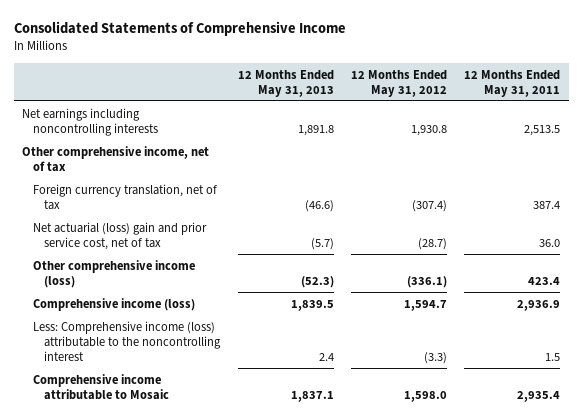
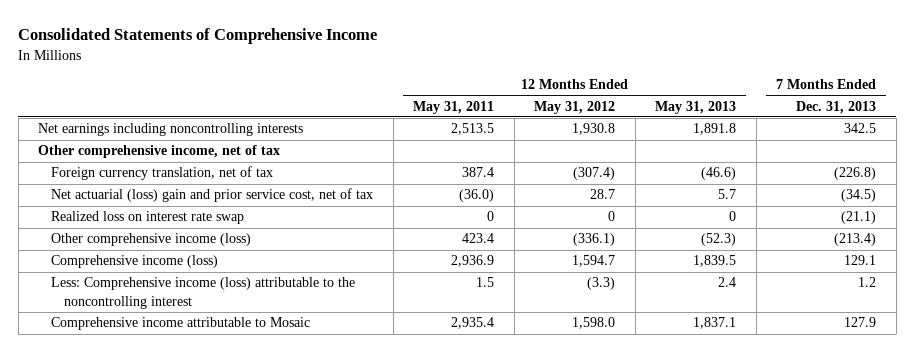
- | 12 Months Ended May 31, 2013 | 12 Months Ended May 31, 2012 | 12 Months Ended May 31, 2011
+ | 12 Months Ended May 31, 2011 | 12 Months Ended May 31, 2012 | 12 Months Ended May 31, 2013 | 7 Months Ended Dec. 31, 2013
- Net actuarial (loss) gain and prior service cost, net of tax | (5.7) | (28.7) | 36.0
+ Net actuarial (loss) gain and prior service cost, net of tax | (36.0) | 28.7 | 5.7 | (34.5)
+ Realized loss on interest rate swap | 0 | 0 | 0 | (21.1)

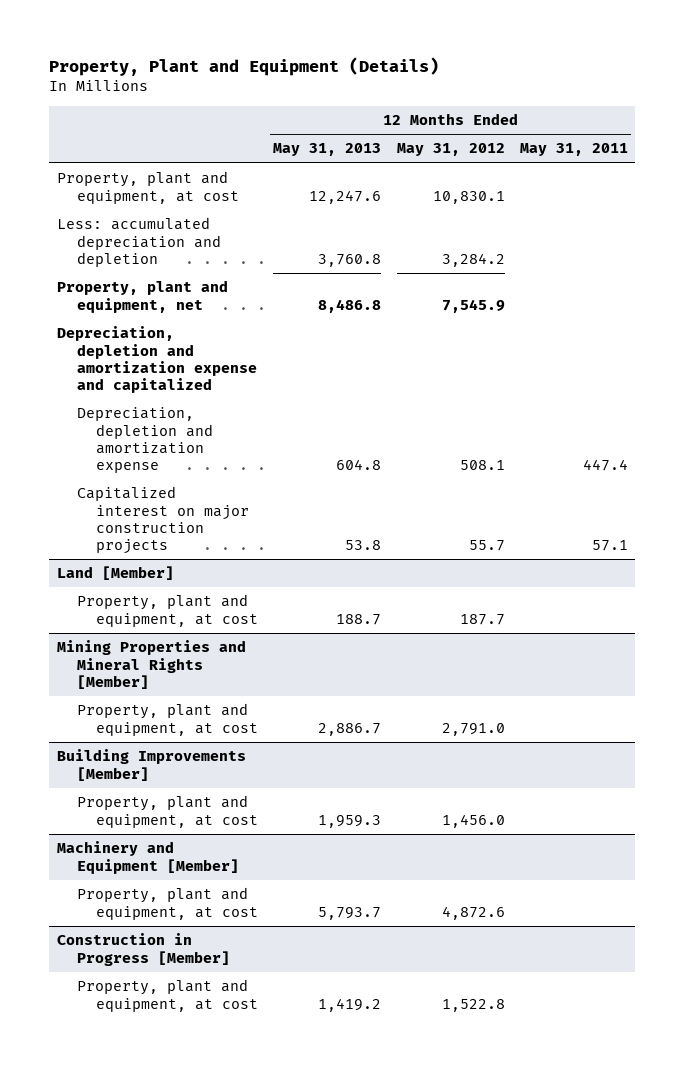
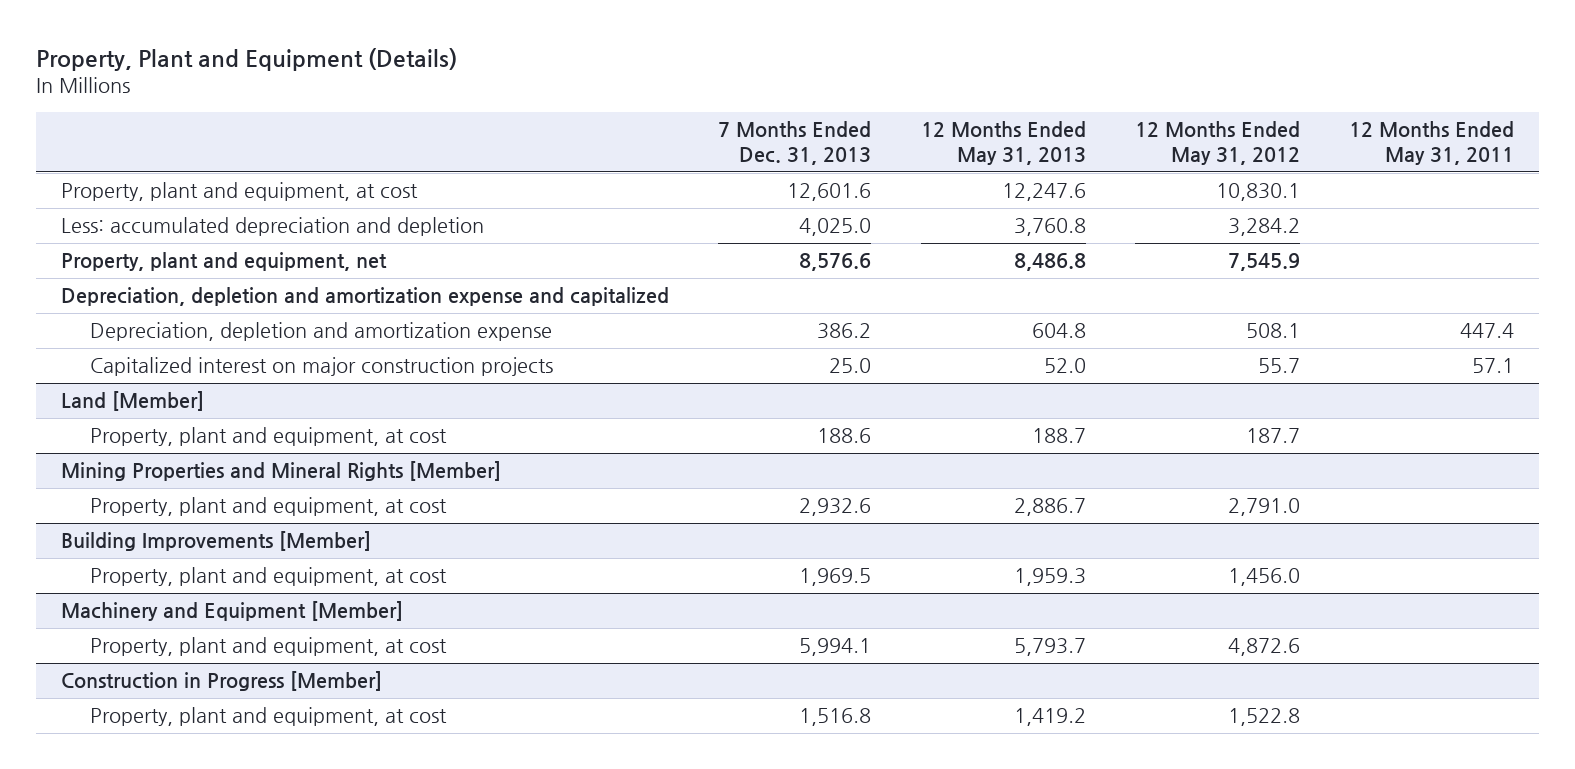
- | 12 Months Ended May 31, 2013 | 12 Months Ended May 31, 2012 | 12 Months Ended May 31, 2011
+ | 7 Months Ended Dec. 31, 2013 | 12 Months Ended May 31, 2013 | 12 Months Ended May 31, 2012 | 12 Months Ended May 31, 2011
- Capitalized interest on major construction projects | 53.8 | 55.7 | 57.1
+ Capitalized interest on major construction projects | 25.0 | 52.0 | 55.7 | 57.1

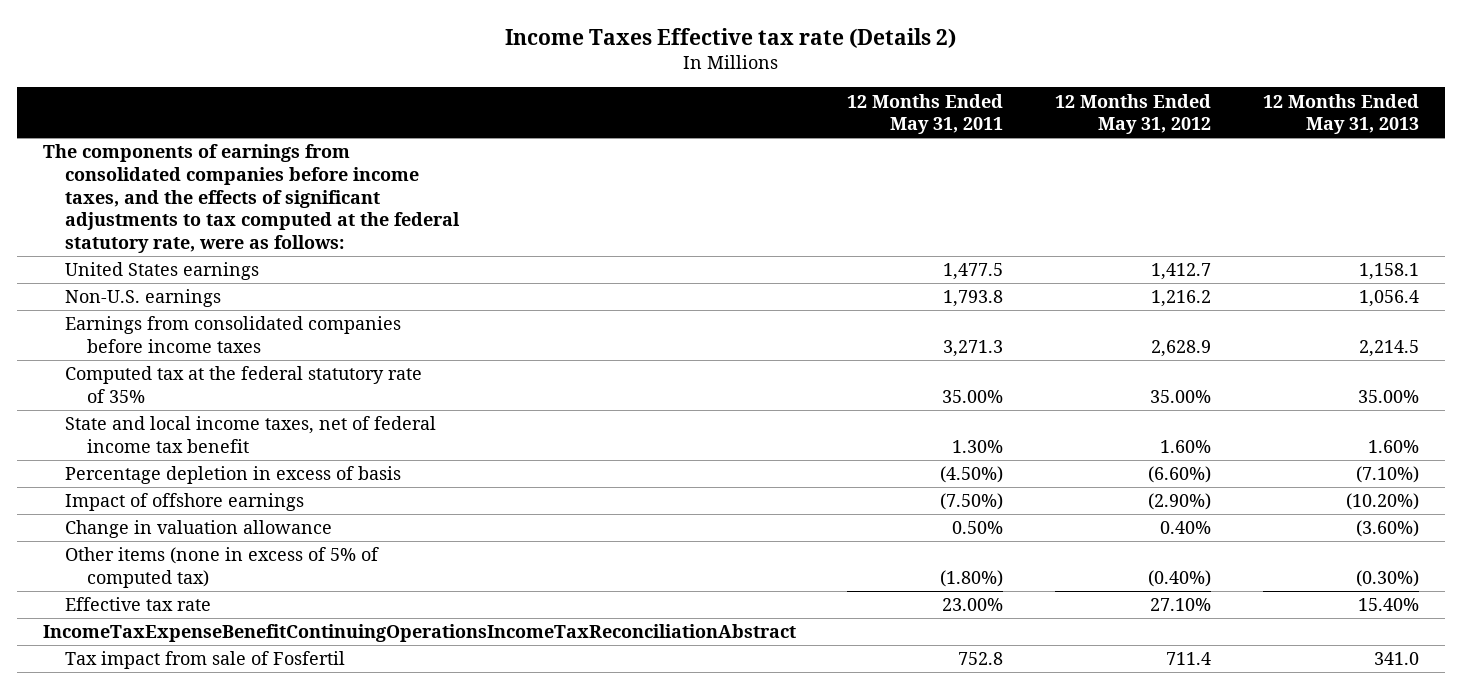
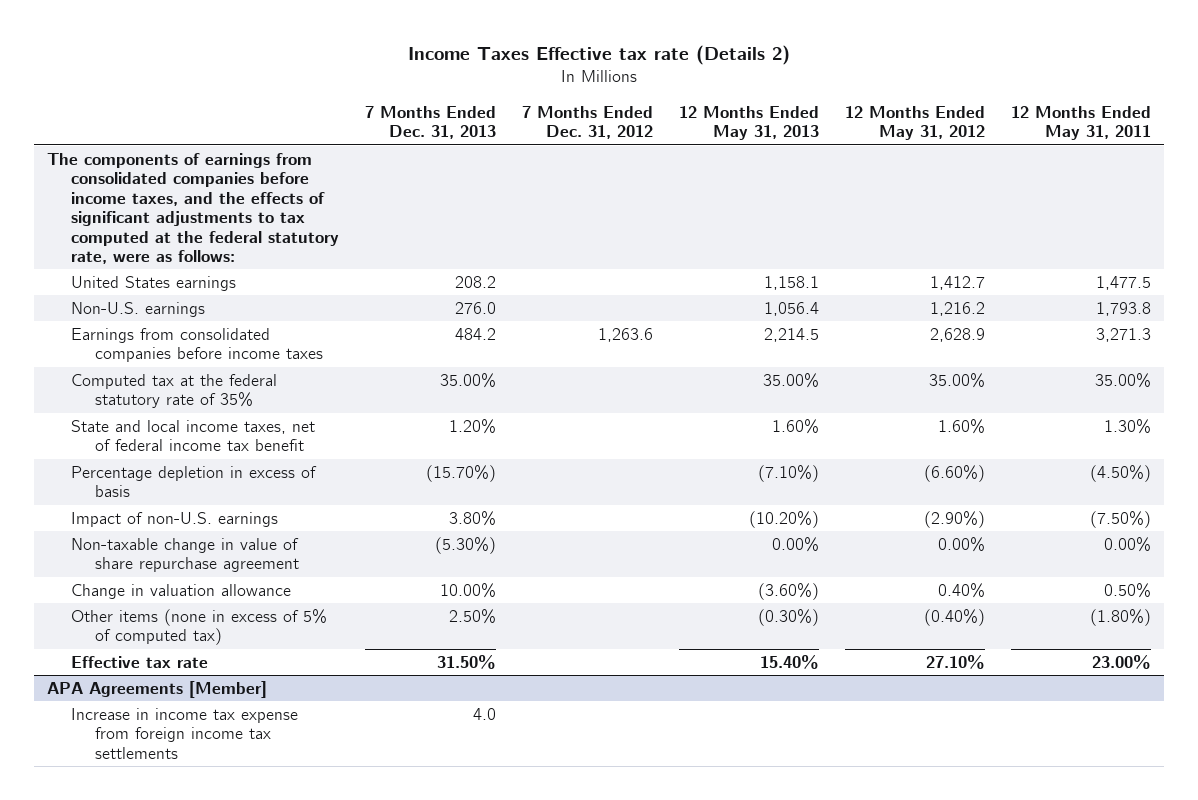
- | 12 Months Ended May 31, 2011 | 12 Months Ended May 31, 2012 | 12 Months Ended May 31, 2013
+ | 7 Months Ended Dec. 31, 2013 | 7 Months Ended Dec. 31, 2012 | 12 Months Ended May 31, 2013 | 12 Months Ended May 31, 2012 | 12 Months Ended May 31, 2011
- Impact of offshore earnings | (7.50%) | (2.90%) | (10.20%)
+ Impact of non-U.S. earnings | 3.80% | | (10.20%) | (2.90%) | (7.50%)
+ Non-taxable change in value of share repurchase agreement | (5.30%) | | 0.00% | 0.00% | 0.00%
- IncomeTaxExpenseBenefitContinuingOperationsIncomeTaxReconciliationAbstract
- Tax impact from sale of Fosfertil | 752.8 | 711.4 | 341.0
+ APA Agreements [Member]
+ Increase in income tax expense from foreign income tax settlements | 4.0 | | | |

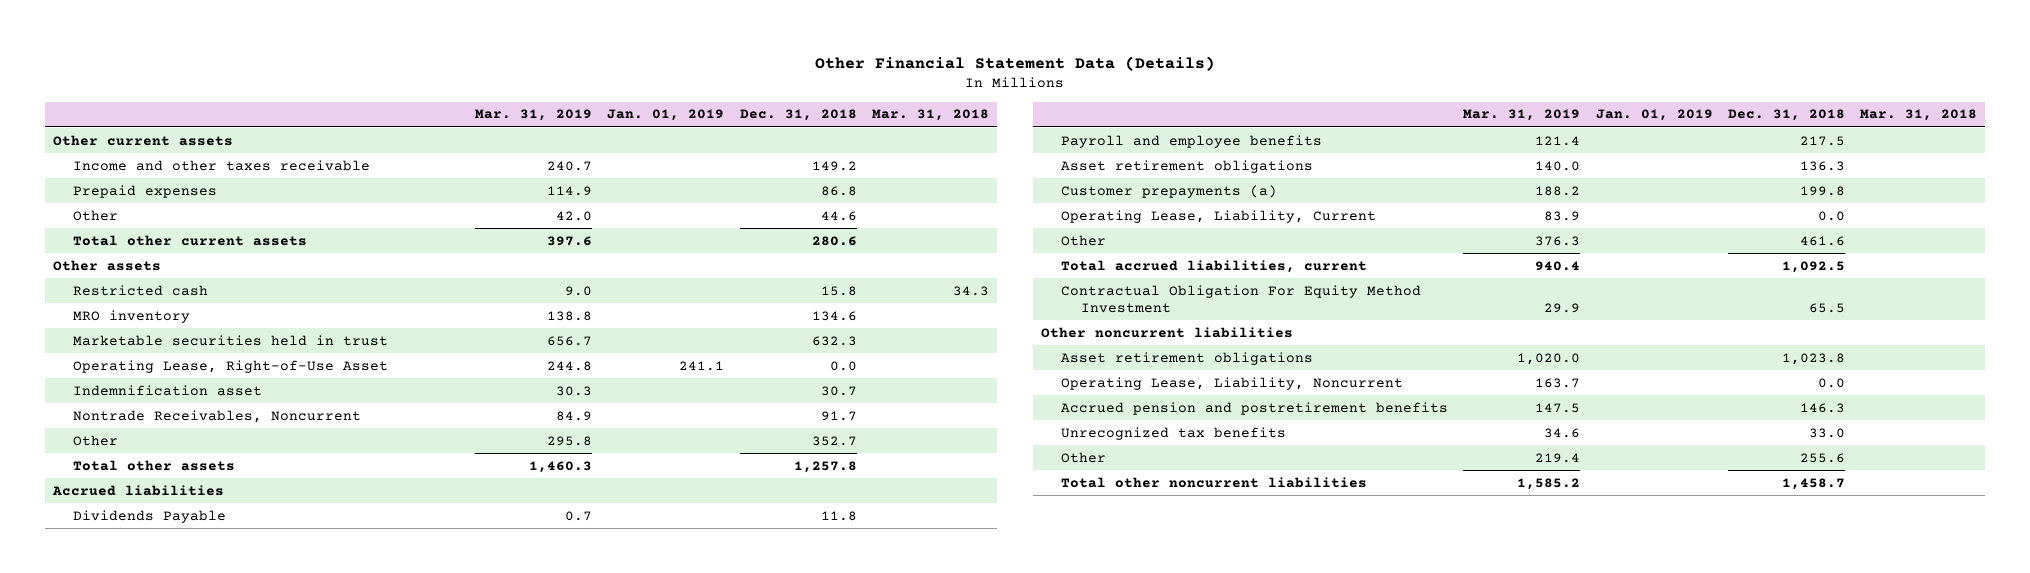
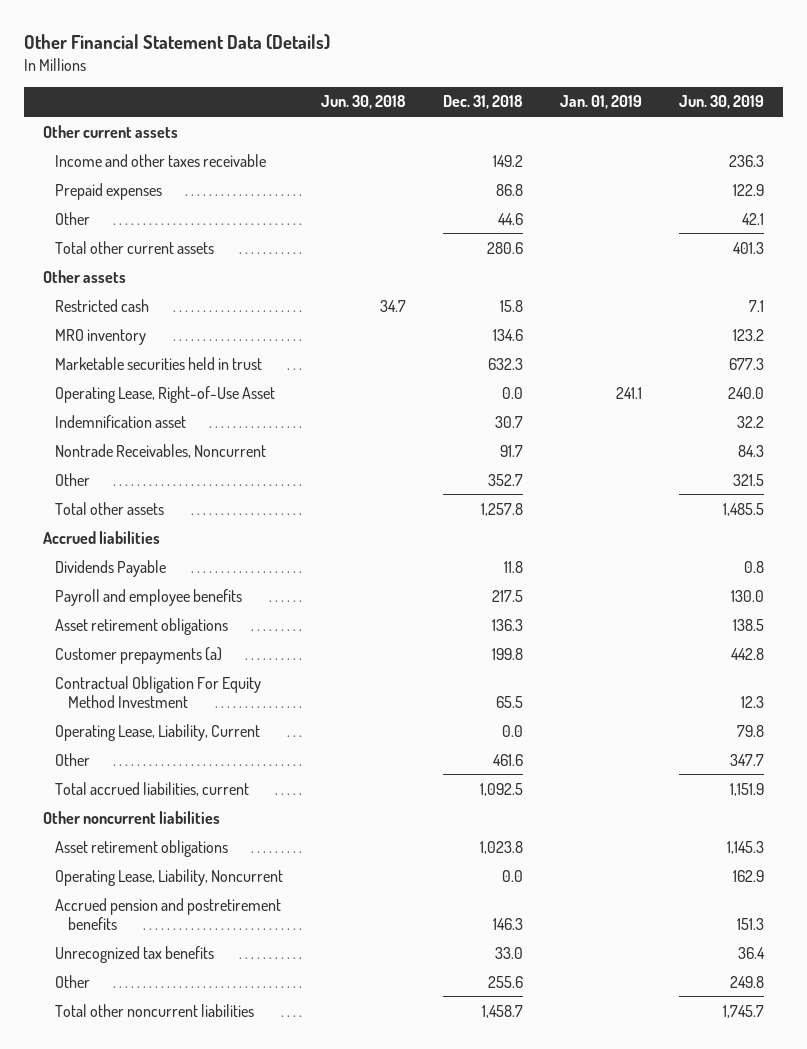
- | Mar. 31, 2019 | Jan. 01, 2019 | Dec. 31, 2018 | Mar. 31, 2018
+ | Jun. 30, 2018 | Dec. 31, 2018 | Jan. 01, 2019 | Jun. 30, 2019
moved up: Contractual Obligation For Equity Method Investment | | 65.5 | | 12.3

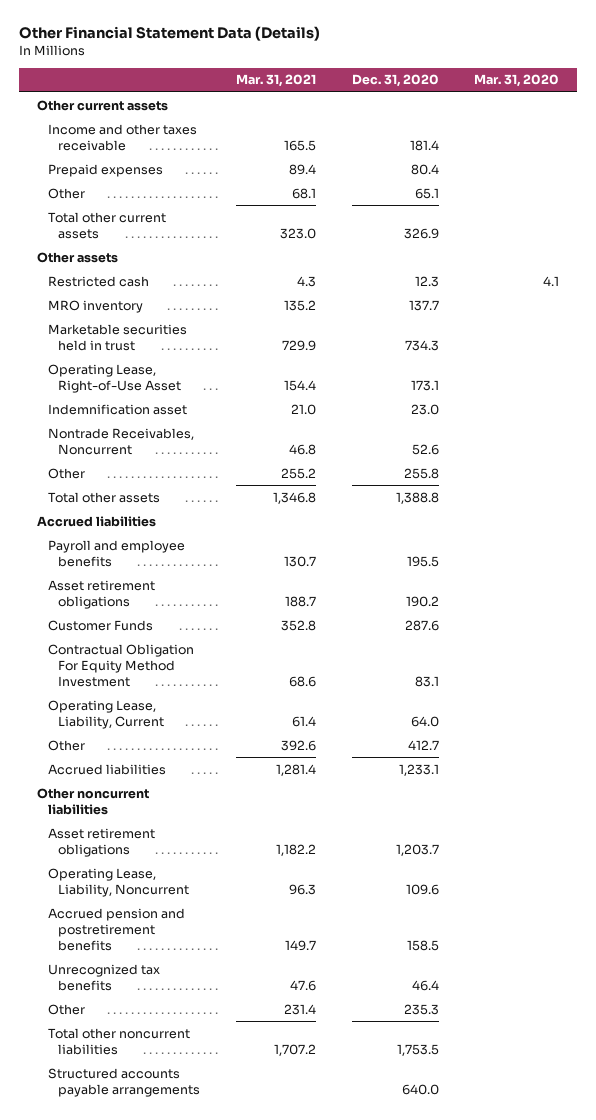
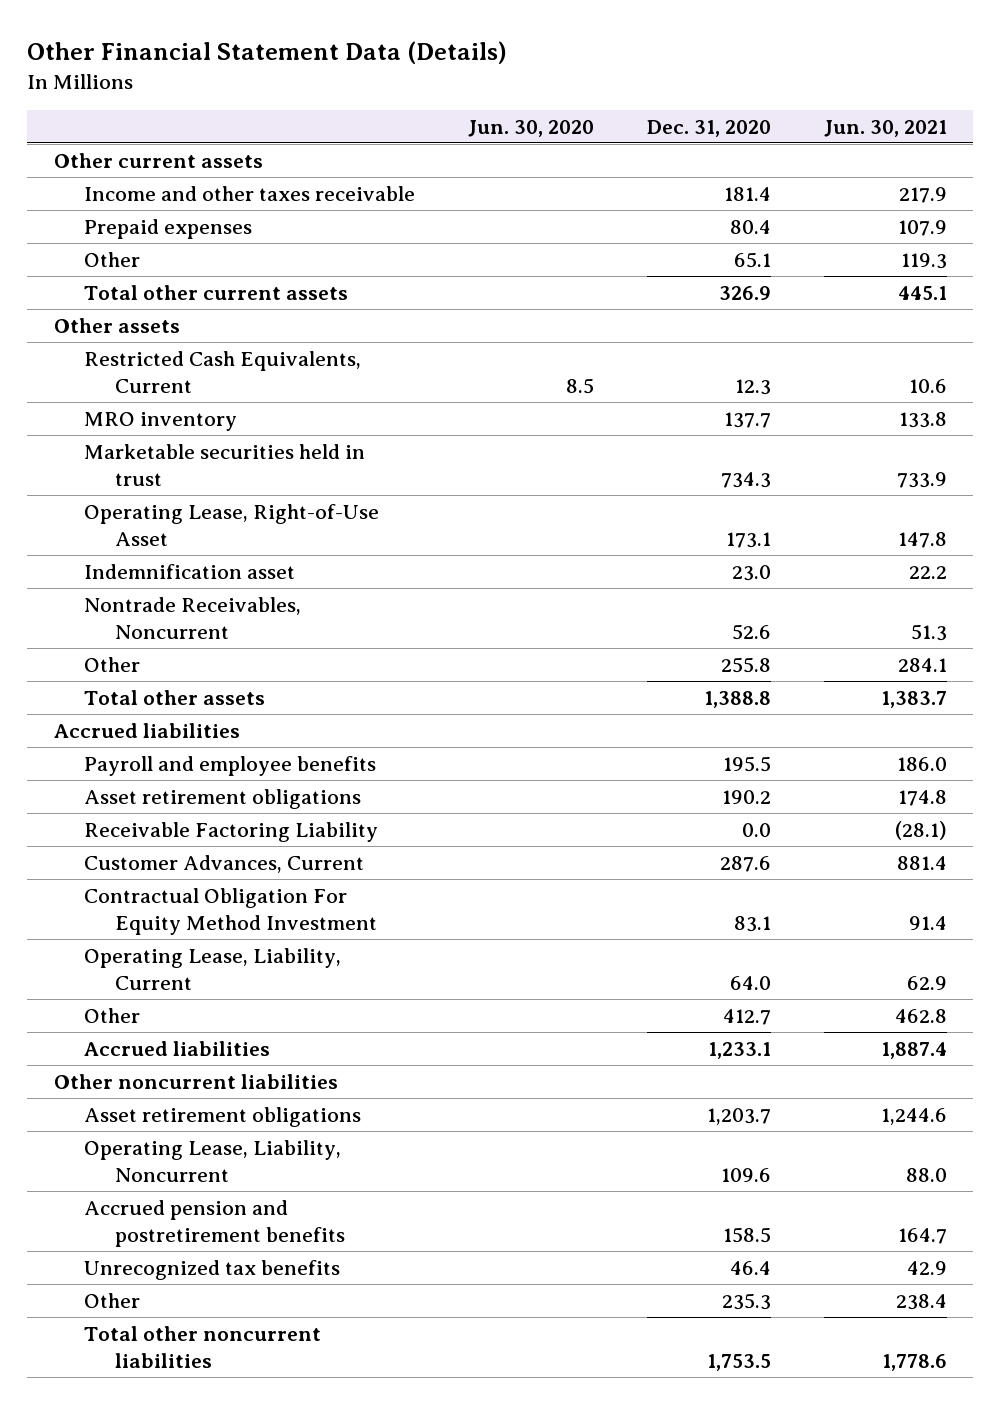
- | Mar. 31, 2021 | Dec. 31, 2020 | Mar. 31, 2020
+ | Jun. 30, 2020 | Dec. 31, 2020 | Jun. 30, 2021
- Restricted cash | 4.3 | 12.3 | 4.1
+ Restricted Cash Equivalents, Current | 8.5 | 12.3 | 10.6
- Customer Funds | 352.8 | 287.6 |
+ Receivable Factoring Liability | | 0.0 | (28.1)
+ Customer Advances, Current | | 287.6 | 881.4
- Structured accounts payable arrangements | | 640.0 |

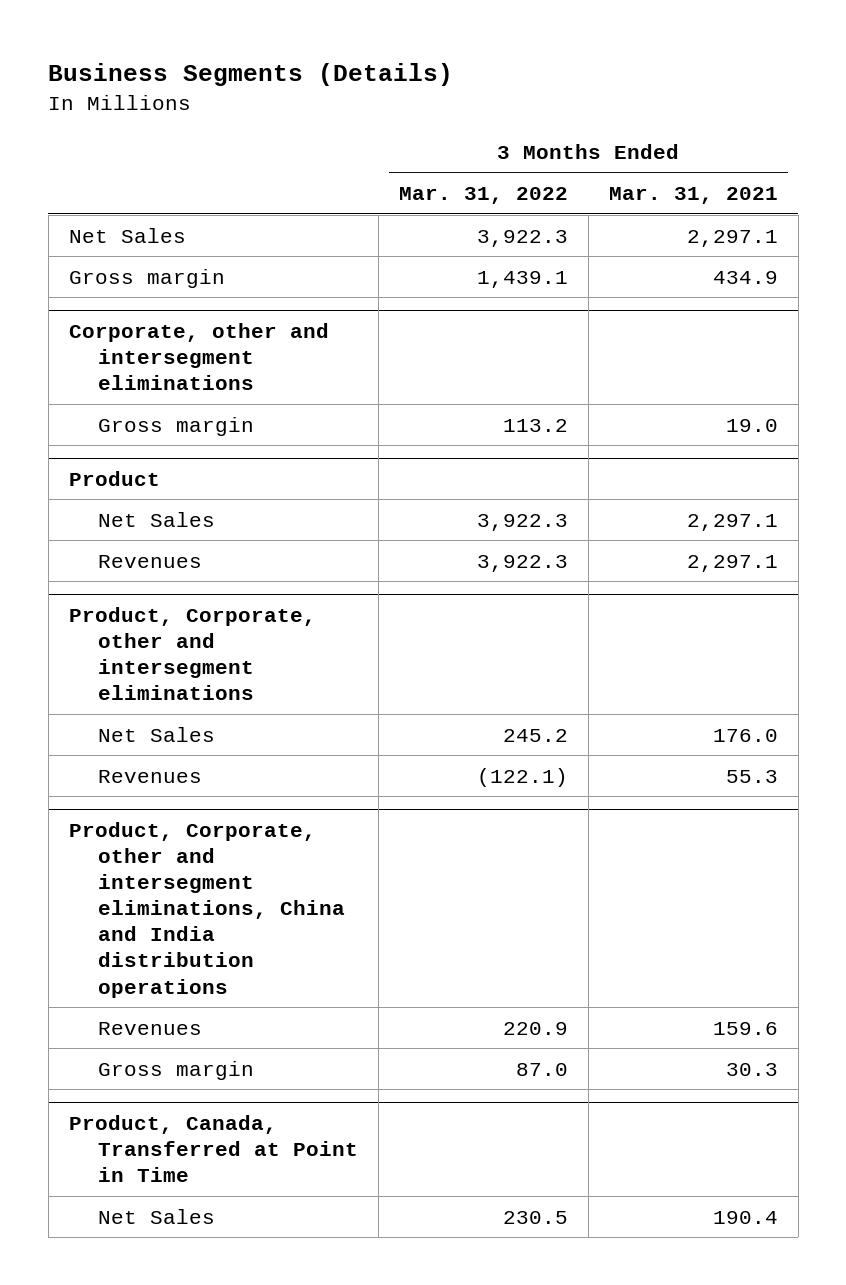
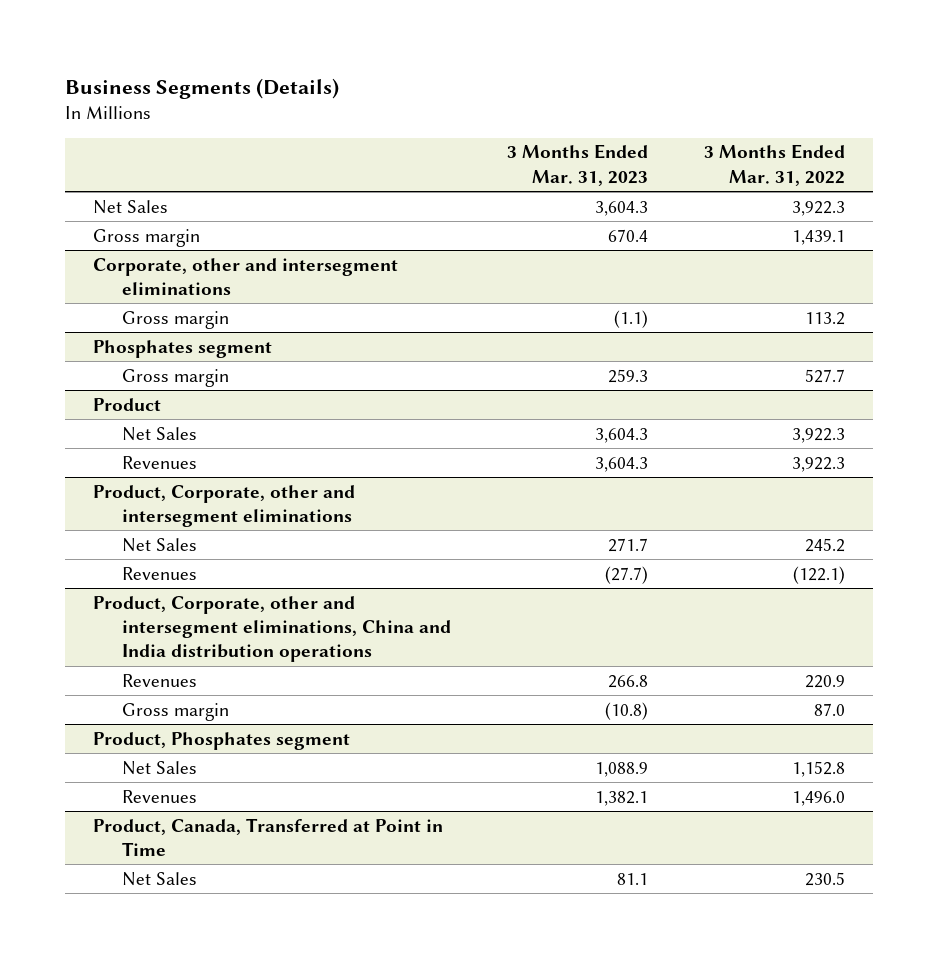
- | 3 Months Ended Mar. 31, 2022 | 3 Months Ended Mar. 31, 2021
+ | 3 Months Ended Mar. 31, 2023 | 3 Months Ended Mar. 31, 2022
+ Phosphates segment
+ Gross margin | 259.3 | 527.7
+ Product, Phosphates segment
+ Net Sales | 1,088.9 | 1,152.8
+ Revenues | 1,382.1 | 1,496.0

